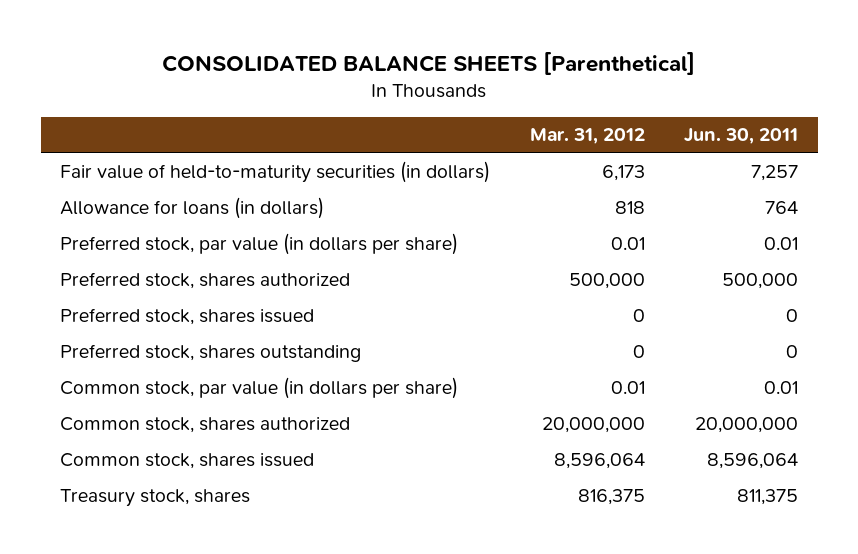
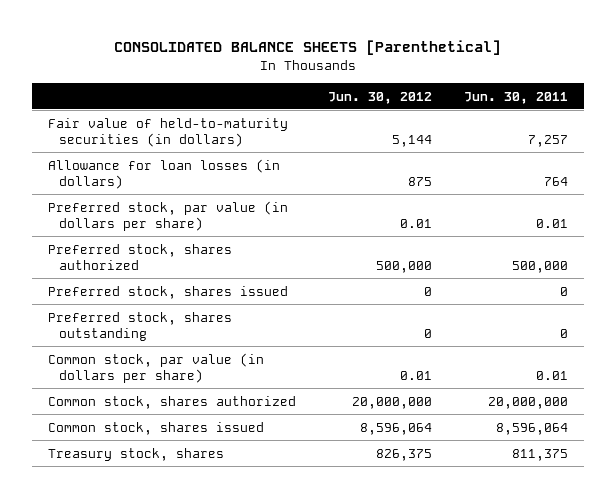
- | Mar. 31, 2012 | Jun. 30, 2011
+ | Jun. 30, 2012 | Jun. 30, 2011
- Allowance for loans (in dollars) | 818 | 764
+ Allowance for loan losses (in dollars) | 875 | 764

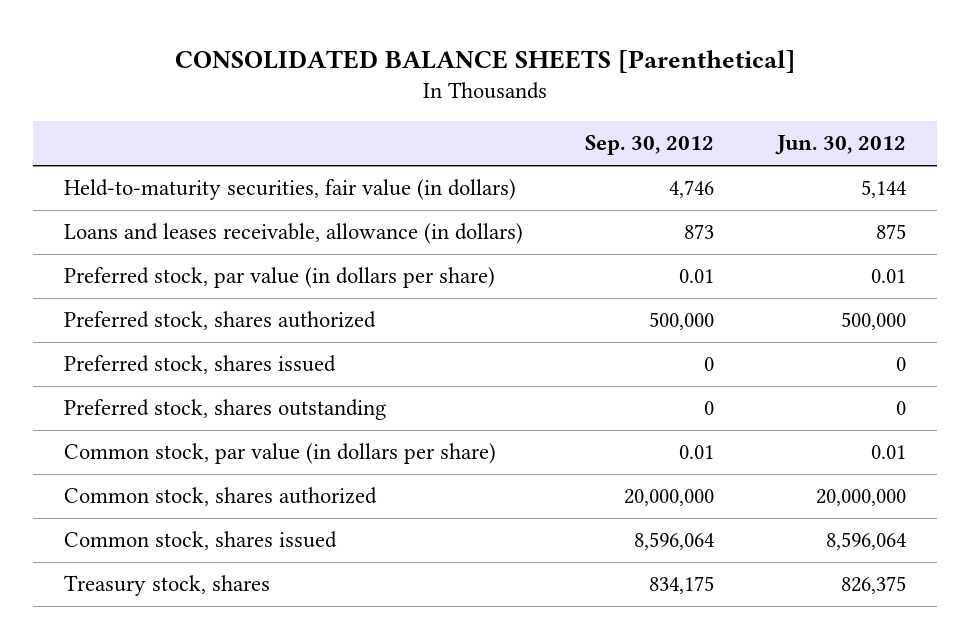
- | Jun. 30, 2012 | Jun. 30, 2011
+ | Sep. 30, 2012 | Jun. 30, 2012
- Fair value of held-to-maturity securities (in dollars) | 5,144 | 7,257
- Allowance for loan losses (in dollars) | 875 | 764
+ Held-to-maturity securities, fair value (in dollars) | 4,746 | 5,144
+ Loans and leases receivable, allowance (in dollars) | 873 | 875

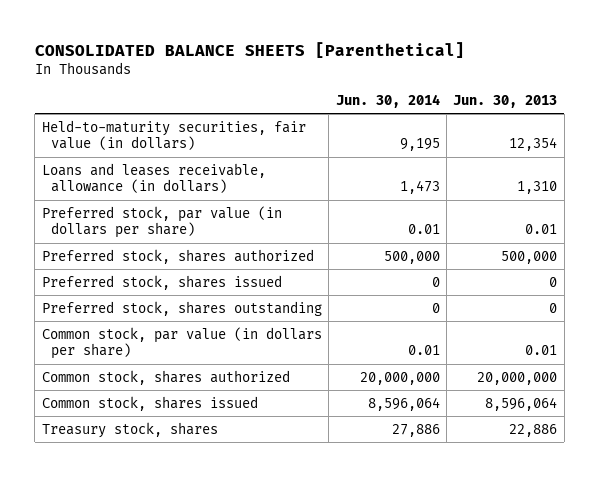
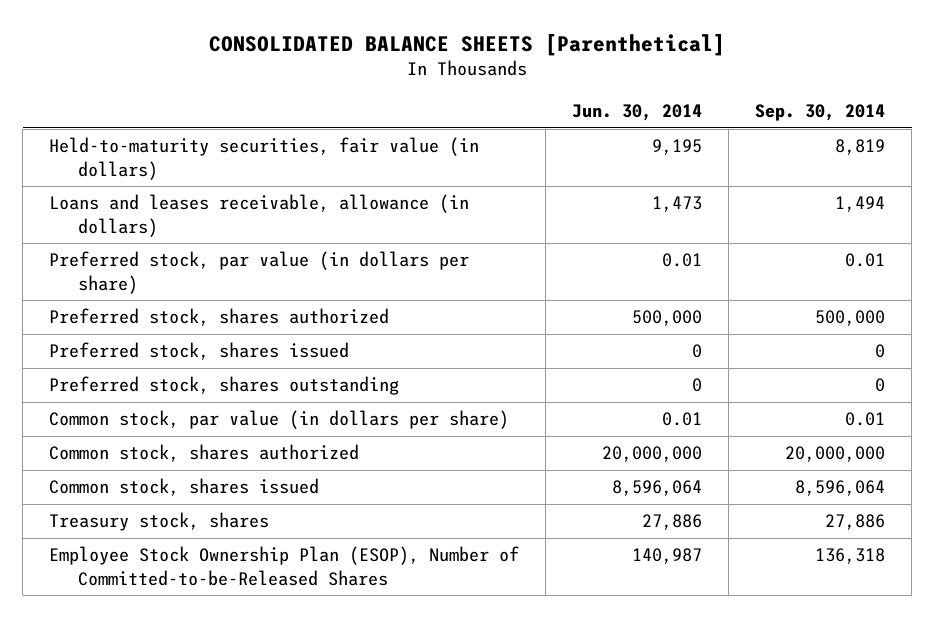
- | Jun. 30, 2014 | Jun. 30, 2013
+ | Jun. 30, 2014 | Sep. 30, 2014
+ Employee Stock Ownership Plan (ESOP), Number of Committed-to-be-Released Shares | 140,987 | 136,318

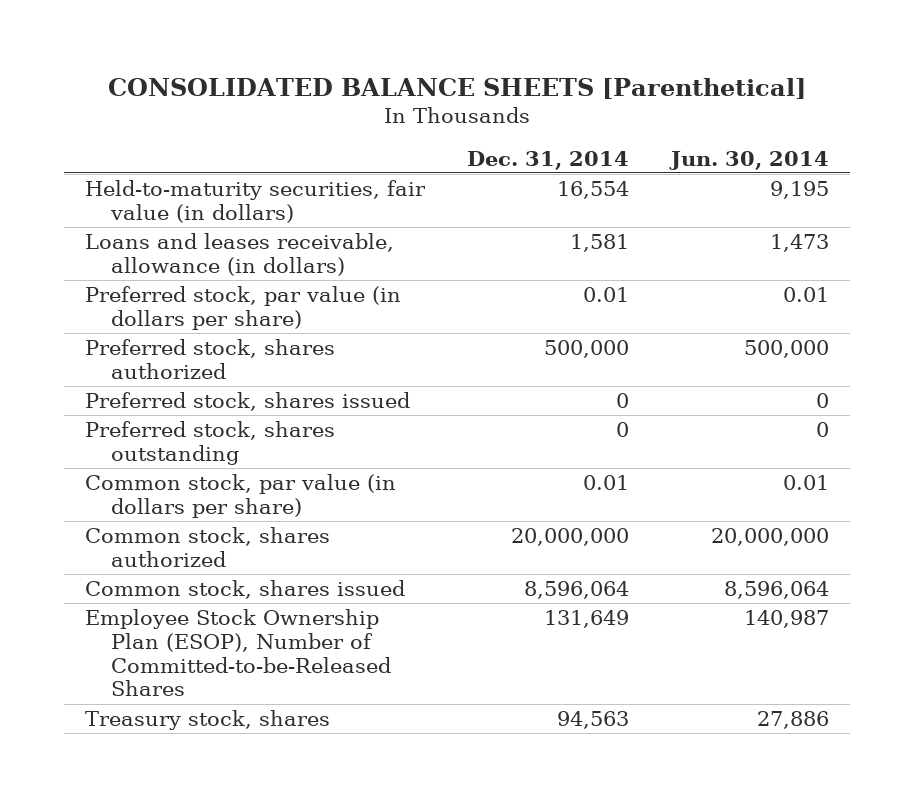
- | Jun. 30, 2014 | Sep. 30, 2014
+ | Dec. 31, 2014 | Jun. 30, 2014
moved down: Treasury stock, shares | 94,563 | 27,886

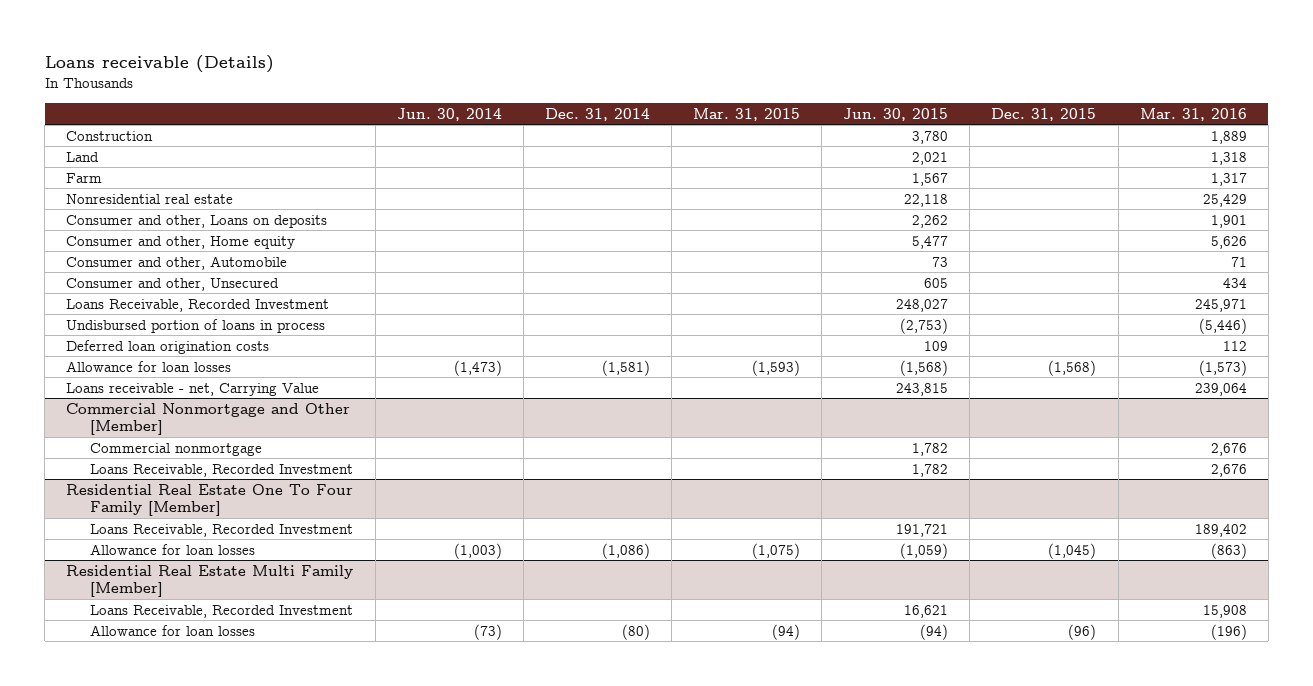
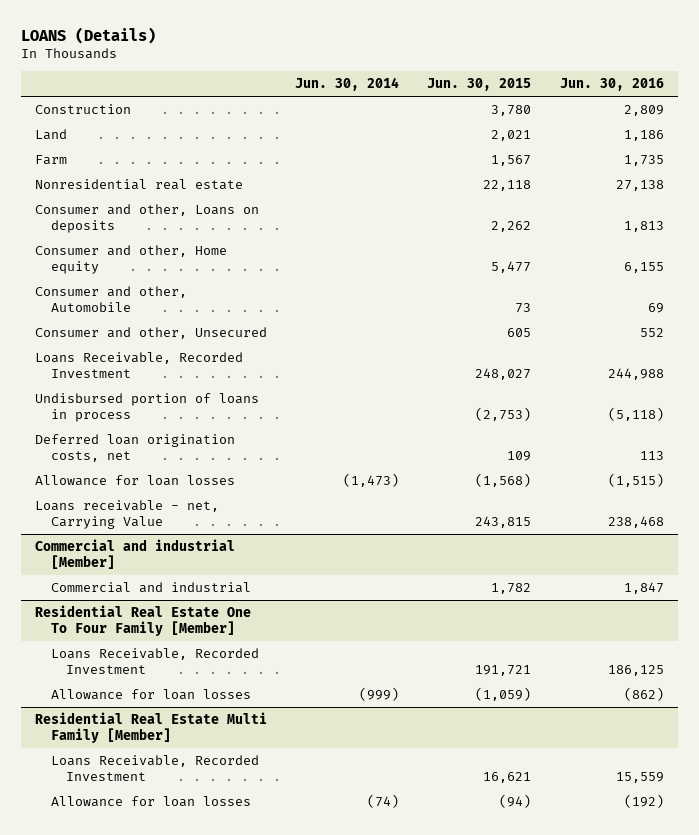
- Loans receivable (Details)
+ LOANS (Details)
- | Jun. 30, 2014 | Dec. 31, 2014 | Mar. 31, 2015 | Jun. 30, 2015 | Dec. 31, 2015 | Mar. 31, 2016
+ | Jun. 30, 2014 | Jun. 30, 2015 | Jun. 30, 2016
- Deferred loan origination costs | | | | 109 | | 112
+ Deferred loan origination costs, net | | 109 | 113
- Commercial Nonmortgage and Other [Member]
- Commercial nonmortgage | | | | 1,782 | | 2,676
- Loans Receivable, Recorded Investment | | | | 1,782 | | 2,676
+ Commercial and industrial [Member]
+ Commercial and industrial | | 1,782 | 1,847
@ Residential Real Estate One To Four Family [Member]
- Allowance for loan losses | (1,003) | (1,086) | (1,075) | (1,059) | (1,045) | (863)
+ Allowance for loan losses | (999) | (1,059) | (862)
@ Residential Real Estate Multi Family [Member]
- Allowance for loan losses | (73) | (80) | (94) | (94) | (96) | (196)
+ Allowance for loan losses | (74) | (94) | (192)

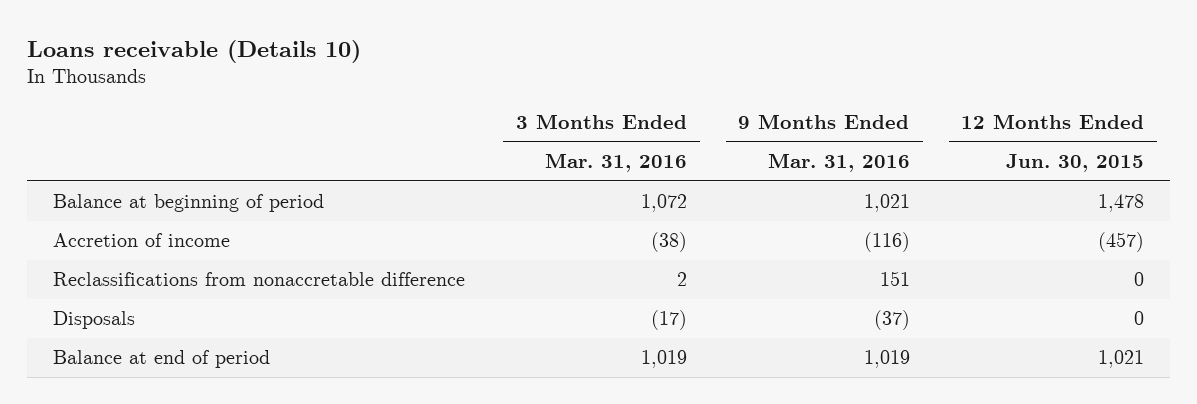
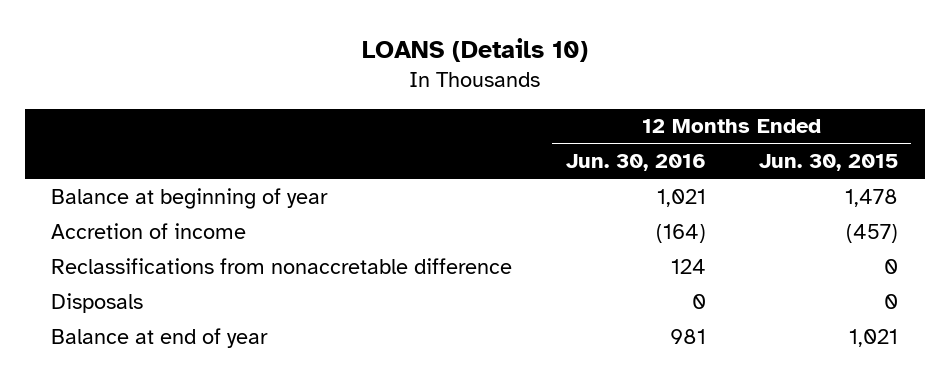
- Loans receivable (Details 10)
+ LOANS (Details 10)
- | 3 Months Ended Mar. 31, 2016 | 9 Months Ended Mar. 31, 2016 | 12 Months Ended Jun. 30, 2015
+ | 12 Months Ended Jun. 30, 2016 | 12 Months Ended Jun. 30, 2015
- Balance at beginning of period | 1,072 | 1,021 | 1,478
+ Balance at beginning of year | 1,021 | 1,478
- Balance at end of period | 1,019 | 1,019 | 1,021
+ Balance at end of year | 981 | 1,021

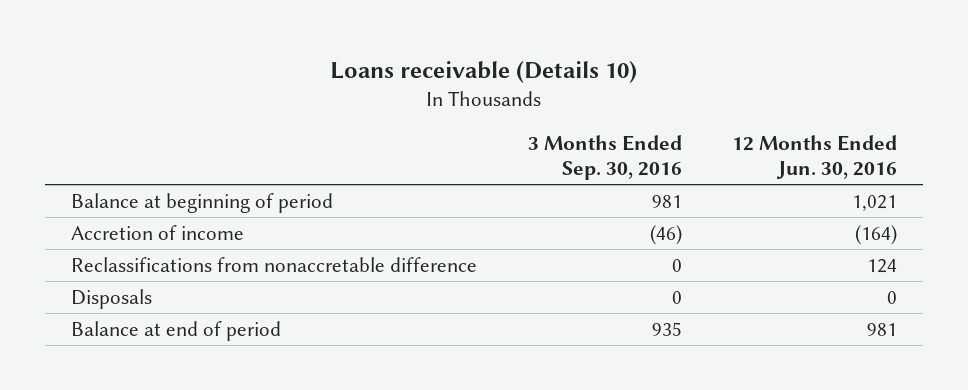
- LOANS (Details 10)
+ Loans receivable (Details 10)
- | 12 Months Ended Jun. 30, 2016 | 12 Months Ended Jun. 30, 2015
+ | 3 Months Ended Sep. 30, 2016 | 12 Months Ended Jun. 30, 2016
- Balance at beginning of year | 1,021 | 1,478
+ Balance at beginning of period | 981 | 1,021
- Balance at end of year | 981 | 1,021
+ Balance at end of period | 935 | 981

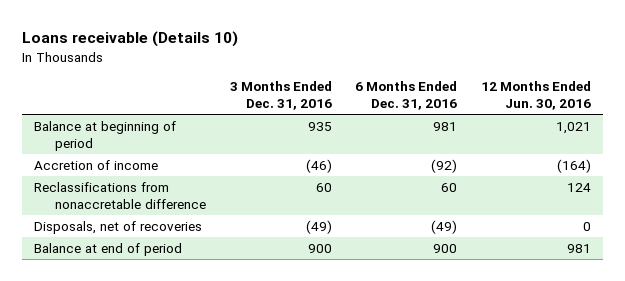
- | 3 Months Ended Sep. 30, 2016 | 12 Months Ended Jun. 30, 2016
+ | 3 Months Ended Dec. 31, 2016 | 6 Months Ended Dec. 31, 2016 | 12 Months Ended Jun. 30, 2016
- Disposals | 0 | 0
+ Disposals, net of recoveries | (49) | (49) | 0

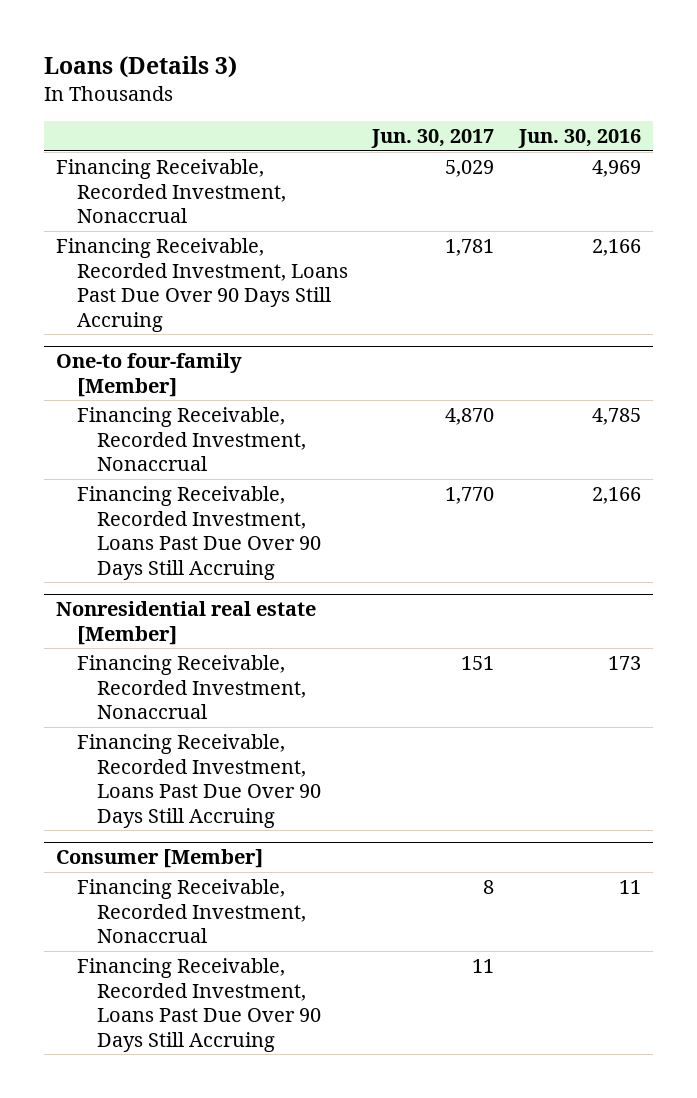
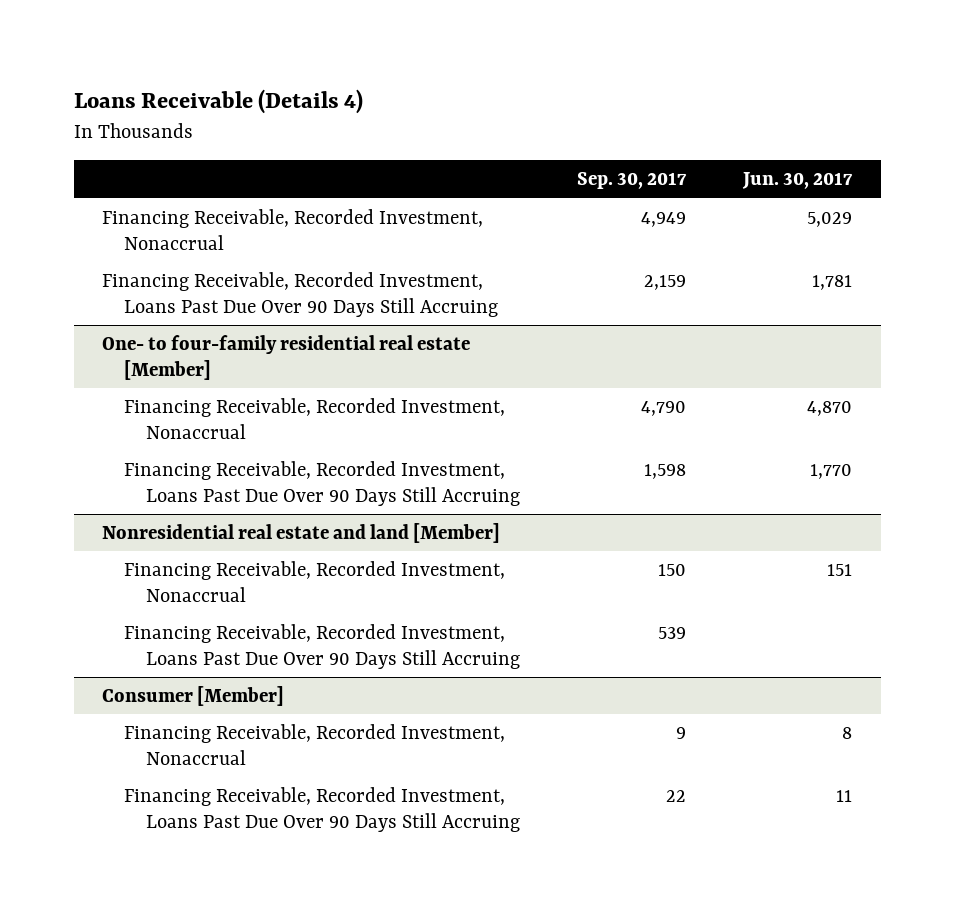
- Loans (Details 3)
+ Loans Receivable (Details 4)
- | Jun. 30, 2017 | Jun. 30, 2016
+ | Sep. 30, 2017 | Jun. 30, 2017
- One-to four-family [Member]
+ One- to four-family residential real estate [Member]
- Nonresidential real estate [Member]
+ Nonresidential real estate and land [Member]

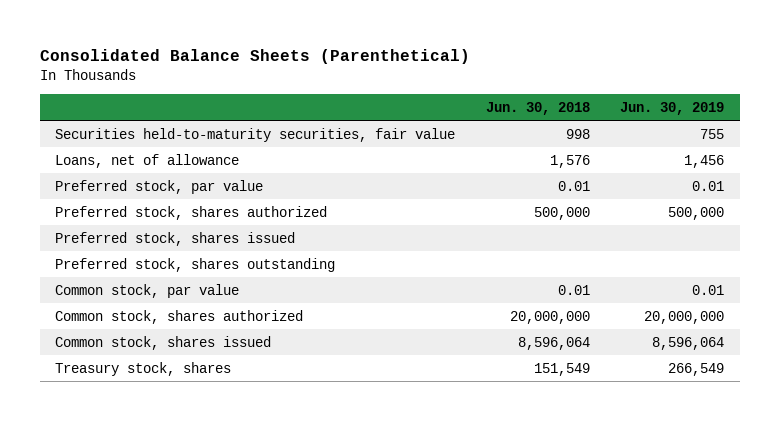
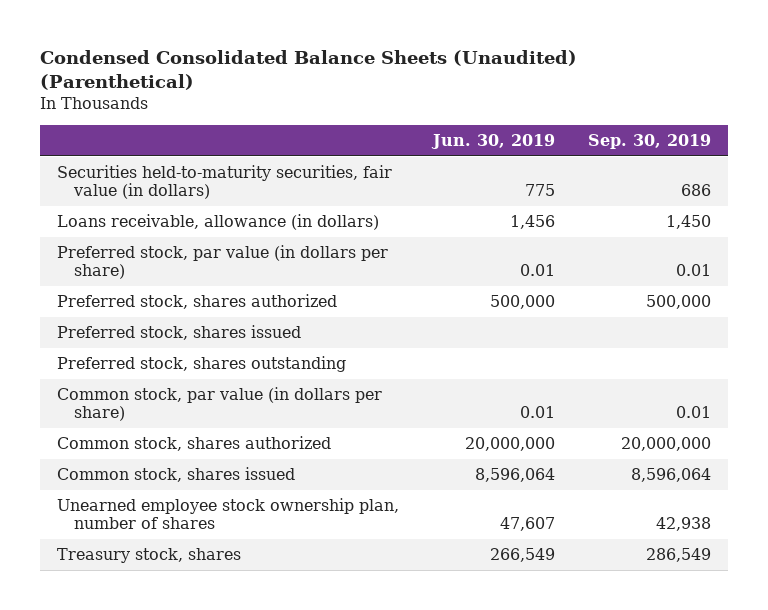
- Consolidated Balance Sheets (Parenthetical)
+ Condensed Consolidated Balance Sheets (Unaudited) (Parenthetical)
- | Jun. 30, 2018 | Jun. 30, 2019
+ | Jun. 30, 2019 | Sep. 30, 2019
- Securities held-to-maturity securities, fair value | 998 | 755
- Loans, net of allowance | 1,576 | 1,456
- Preferred stock, par value | 0.01 | 0.01
+ Securities held-to-maturity securities, fair value (in dollars) | 775 | 686
+ Loans receivable, allowance (in dollars) | 1,456 | 1,450
+ Preferred stock, par value (in dollars per share) | 0.01 | 0.01
- Common stock, par value | 0.01 | 0.01
+ Common stock, par value (in dollars per share) | 0.01 | 0.01
+ Unearned employee stock ownership plan, number of shares | 47,607 | 42,938

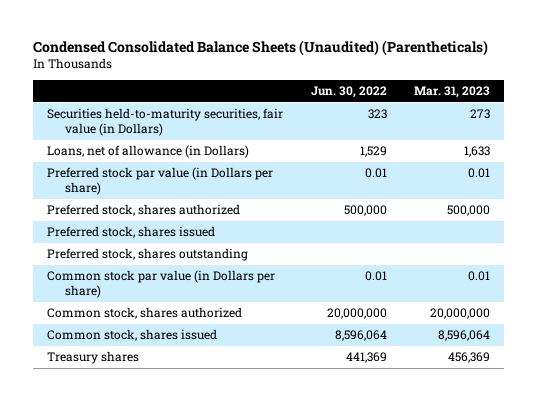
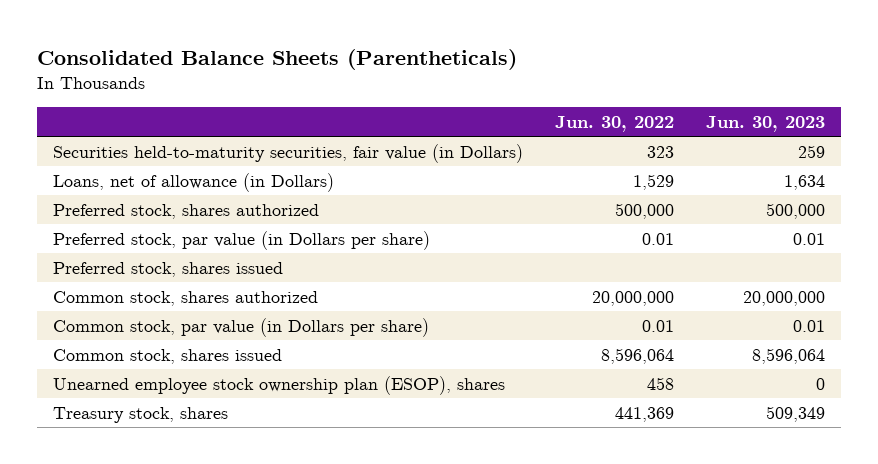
- Condensed Consolidated Balance Sheets (Unaudited) (Parentheticals)
+ Consolidated Balance Sheets (Parentheticals)
- | Jun. 30, 2022 | Mar. 31, 2023
+ | Jun. 30, 2022 | Jun. 30, 2023
- Preferred stock par value (in Dollars per share) | 0.01 | 0.01
+ Preferred stock, par value (in Dollars per share) | 0.01 | 0.01
- Preferred stock, shares outstanding
- Common stock par value (in Dollars per share) | 0.01 | 0.01
+ Common stock, par value (in Dollars per share) | 0.01 | 0.01
- Treasury shares | 441,369 | 456,369
+ Unearned employee stock ownership plan (ESOP), shares | 458 | 0
+ Treasury stock, shares | 441,369 | 509,349

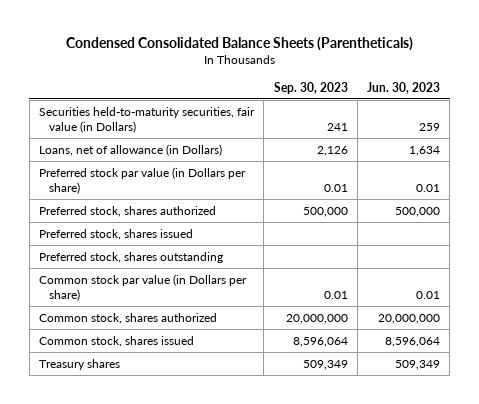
- Consolidated Balance Sheets (Parentheticals)
+ Condensed Consolidated Balance Sheets (Parentheticals)
- | Jun. 30, 2022 | Jun. 30, 2023
+ | Sep. 30, 2023 | Jun. 30, 2023
+ Preferred stock par value (in Dollars per share) | 0.01 | 0.01
- Preferred stock, par value (in Dollars per share) | 0.01 | 0.01
+ Preferred stock, shares outstanding
+ Common stock par value (in Dollars per share) | 0.01 | 0.01
- Common stock, par value (in Dollars per share) | 0.01 | 0.01
- Unearned employee stock ownership plan (ESOP), shares | 458 | 0
- Treasury stock, shares | 441,369 | 509,349
+ Treasury shares | 509,349 | 509,349

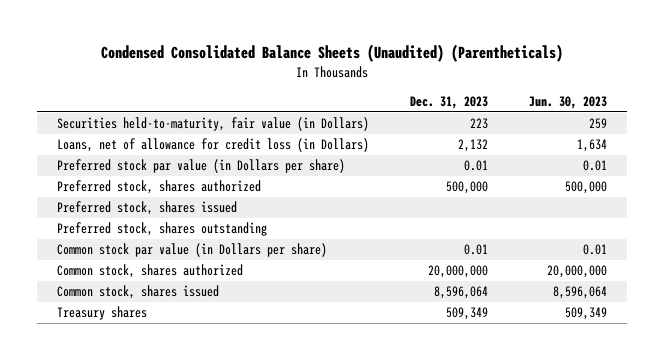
- Condensed Consolidated Balance Sheets (Parentheticals)
+ Condensed Consolidated Balance Sheets (Unaudited) (Parentheticals)
- | Sep. 30, 2023 | Jun. 30, 2023
+ | Dec. 31, 2023 | Jun. 30, 2023
- Securities held-to-maturity securities, fair value (in Dollars) | 241 | 259
- Loans, net of allowance (in Dollars) | 2,126 | 1,634
+ Securities held-to-maturity, fair value (in Dollars) | 223 | 259
+ Loans, net of allowance for credit loss (in Dollars) | 2,132 | 1,634

